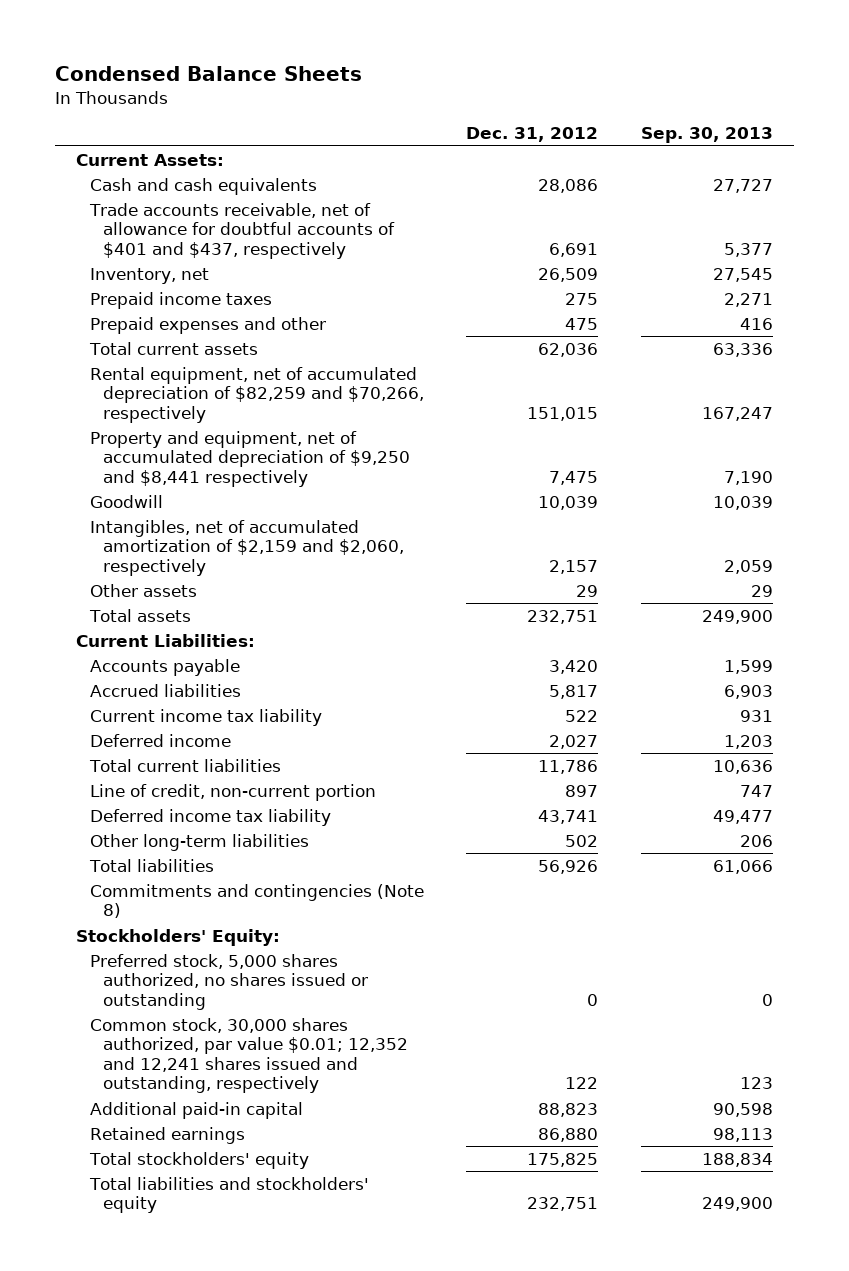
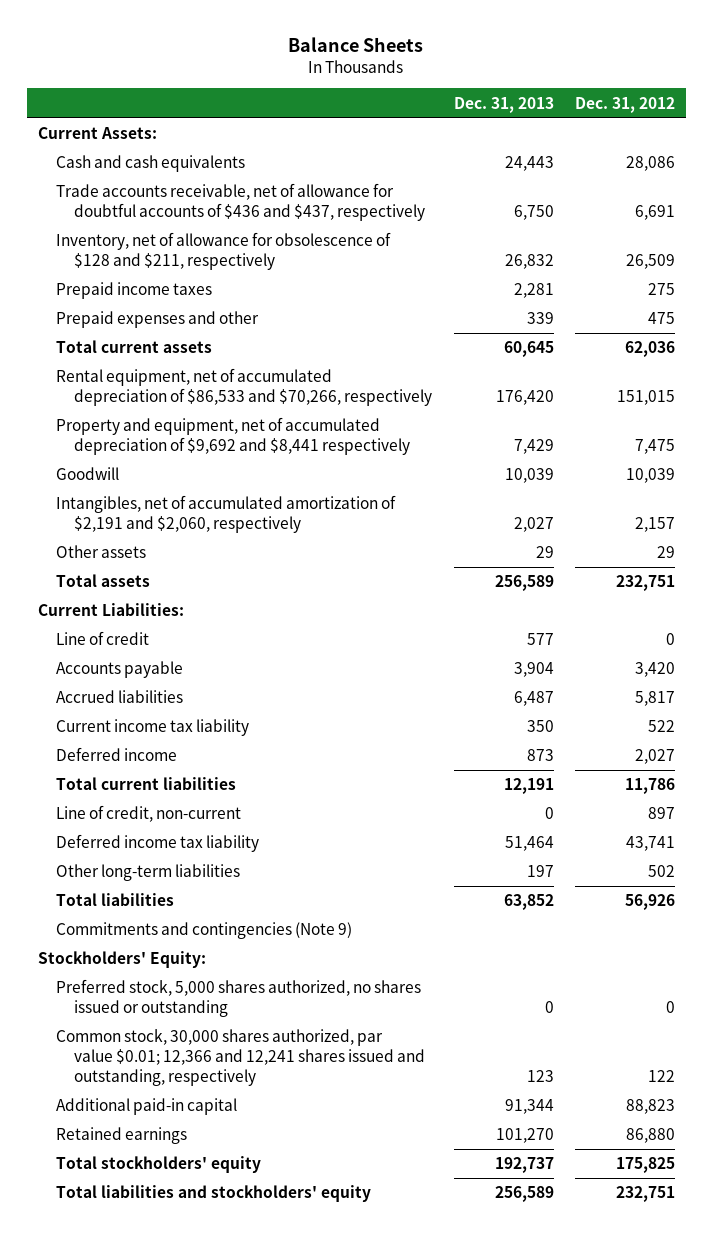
- Condensed Balance Sheets
+ Balance Sheets
- | Dec. 31, 2012 | Sep. 30, 2013
+ | Dec. 31, 2013 | Dec. 31, 2012
- Trade accounts receivable, net of allowance for doubtful accounts of $401 and $437, respectively | 6,691 | 5,377
- Inventory, net | 26,509 | 27,545
+ Trade accounts receivable, net of allowance for doubtful accounts of $436 and $437, respectively | 6,750 | 6,691
+ Inventory, net of allowance for obsolescence of $128 and $211, respectively | 26,832 | 26,509
- Rental equipment, net of accumulated depreciation of $82,259 and $70,266, respectively | 151,015 | 167,247
- Property and equipment, net of accumulated depreciation of $9,250 and $8,441 respectively | 7,475 | 7,190
+ Rental equipment, net of accumulated depreciation of $86,533 and $70,266, respectively | 176,420 | 151,015
+ Property and equipment, net of accumulated depreciation of $9,692 and $8,441 respectively | 7,429 | 7,475
- Intangibles, net of accumulated amortization of $2,159 and $2,060, respectively | 2,157 | 2,059
+ Intangibles, net of accumulated amortization of $2,191 and $2,060, respectively | 2,027 | 2,157
+ Line of credit | 577 | 0
- Line of credit, non-current portion | 897 | 747
+ Line of credit, non-current | 0 | 897
- Commitments and contingencies (Note 8)
+ Commitments and contingencies (Note 9)
- Common stock, 30,000 shares authorized, par value $0.01; 12,352 and 12,241 shares issued and outstanding, respectively | 122 | 123
+ Common stock, 30,000 shares authorized, par value $0.01; 12,366 and 12,241 shares issued and outstanding, respectively | 123 | 122

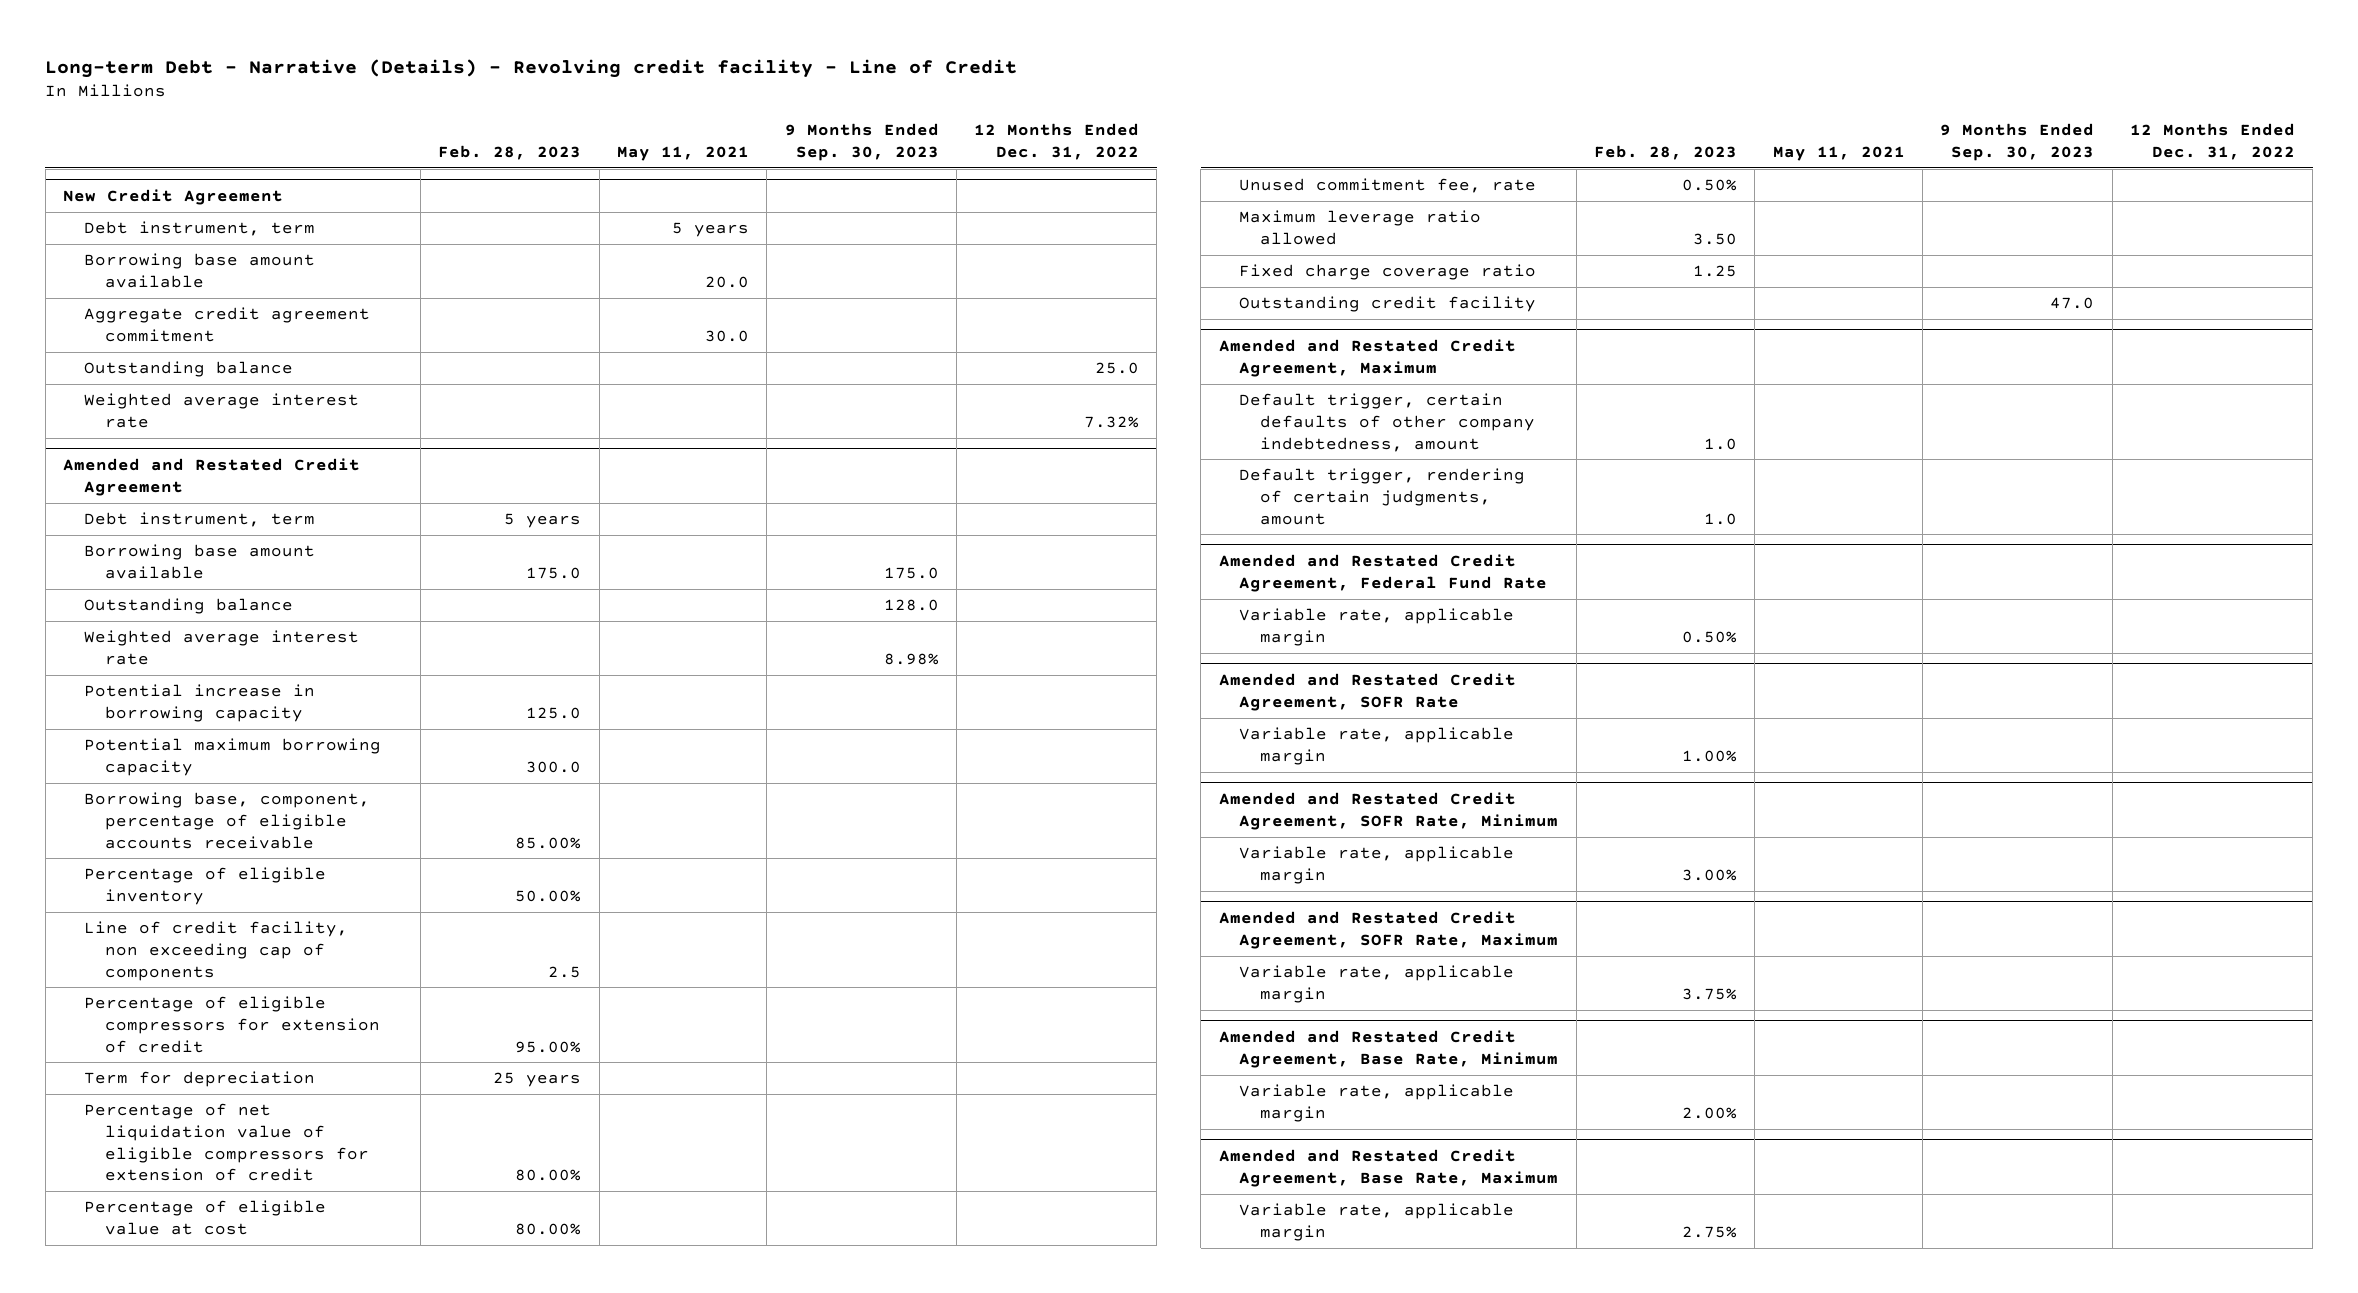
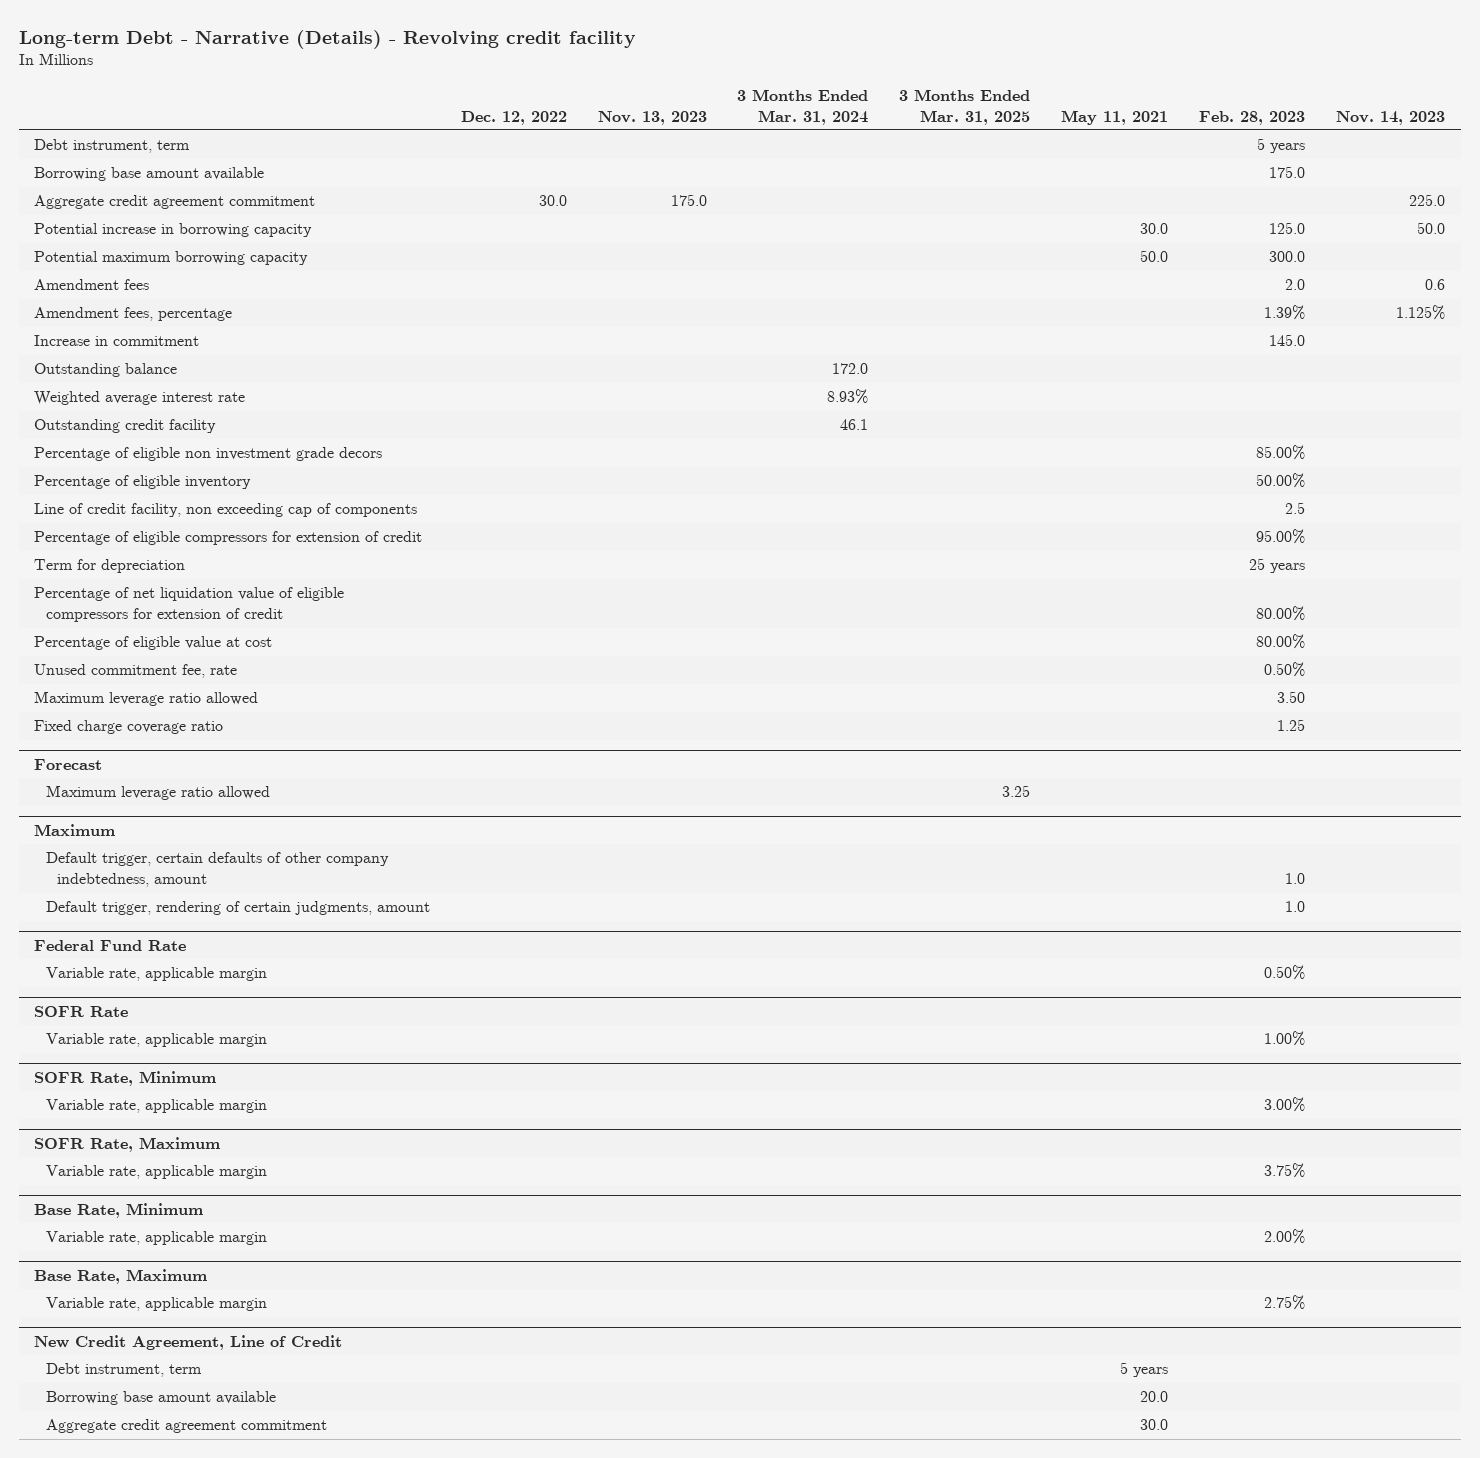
- Long-term Debt - Narrative (Details) - Revolving credit facility - Line of Credit
+ Long-term Debt - Narrative (Details) - Revolving credit facility
- | Feb. 28, 2023 | May 11, 2021 | 9 Months Ended Sep. 30, 2023 | 12 Months Ended Dec. 31, 2022
+ | Dec. 12, 2022 | Nov. 13, 2023 | 3 Months Ended Mar. 31, 2024 | 3 Months Ended Mar. 31, 2025 | May 11, 2021 | Feb. 28, 2023 | Nov. 14, 2023
- New Credit Agreement
- Debt instrument, term | | 5 years | |
- Borrowing base amount available | | 20.0 | |
- Aggregate credit agreement commitment | | 30.0 | |
- Outstanding balance | | | | 25.0
- Weighted average interest rate | | | | 7.32%
- Amended and Restated Credit Agreement
+ Aggregate credit agreement commitment | 30.0 | 175.0 | | | | | 225.0
+ Potential increase in borrowing capacity | | | | | 30.0 | 125.0 | 50.0
+ Potential maximum borrowing capacity | | | | | 50.0 | 300.0 |
+ Amendment fees | | | | | | 2.0 | 0.6
+ Amendment fees, percentage | | | | | | 1.39% | 1.125%
+ Increase in commitment | | | | | | 145.0 |
- Potential increase in borrowing capacity | 125.0 | | |
- Potential maximum borrowing capacity | 300.0 | | |
- Borrowing base, component, percentage of eligible accounts receivable | 85.00% | | |
+ Outstanding credit facility | | | 46.1 | | | |
+ Percentage of eligible non investment grade decors | | | | | | 85.00% |
- Outstanding credit facility | | | 47.0 |
- Amended and Restated Credit Agreement, Maximum
+ Forecast
+ Maximum leverage ratio allowed | | | | 3.25 | | |
+ Maximum
- Amended and Restated Credit Agreement, Federal Fund Rate
+ Federal Fund Rate
- Amended and Restated Credit Agreement, SOFR Rate
+ SOFR Rate
- Amended and Restated Credit Agreement, SOFR Rate, Minimum
+ SOFR Rate, Minimum
- Amended and Restated Credit Agreement, SOFR Rate, Maximum
+ SOFR Rate, Maximum
- Amended and Restated Credit Agreement, Base Rate, Minimum
+ Base Rate, Minimum
- Amended and Restated Credit Agreement, Base Rate, Maximum
+ Base Rate, Maximum
+ New Credit Agreement, Line of Credit
+ Debt instrument, term | | | | | 5 years | |
+ Borrowing base amount available | | | | | 20.0 | |
+ Aggregate credit agreement commitment | | | | | 30.0 | |

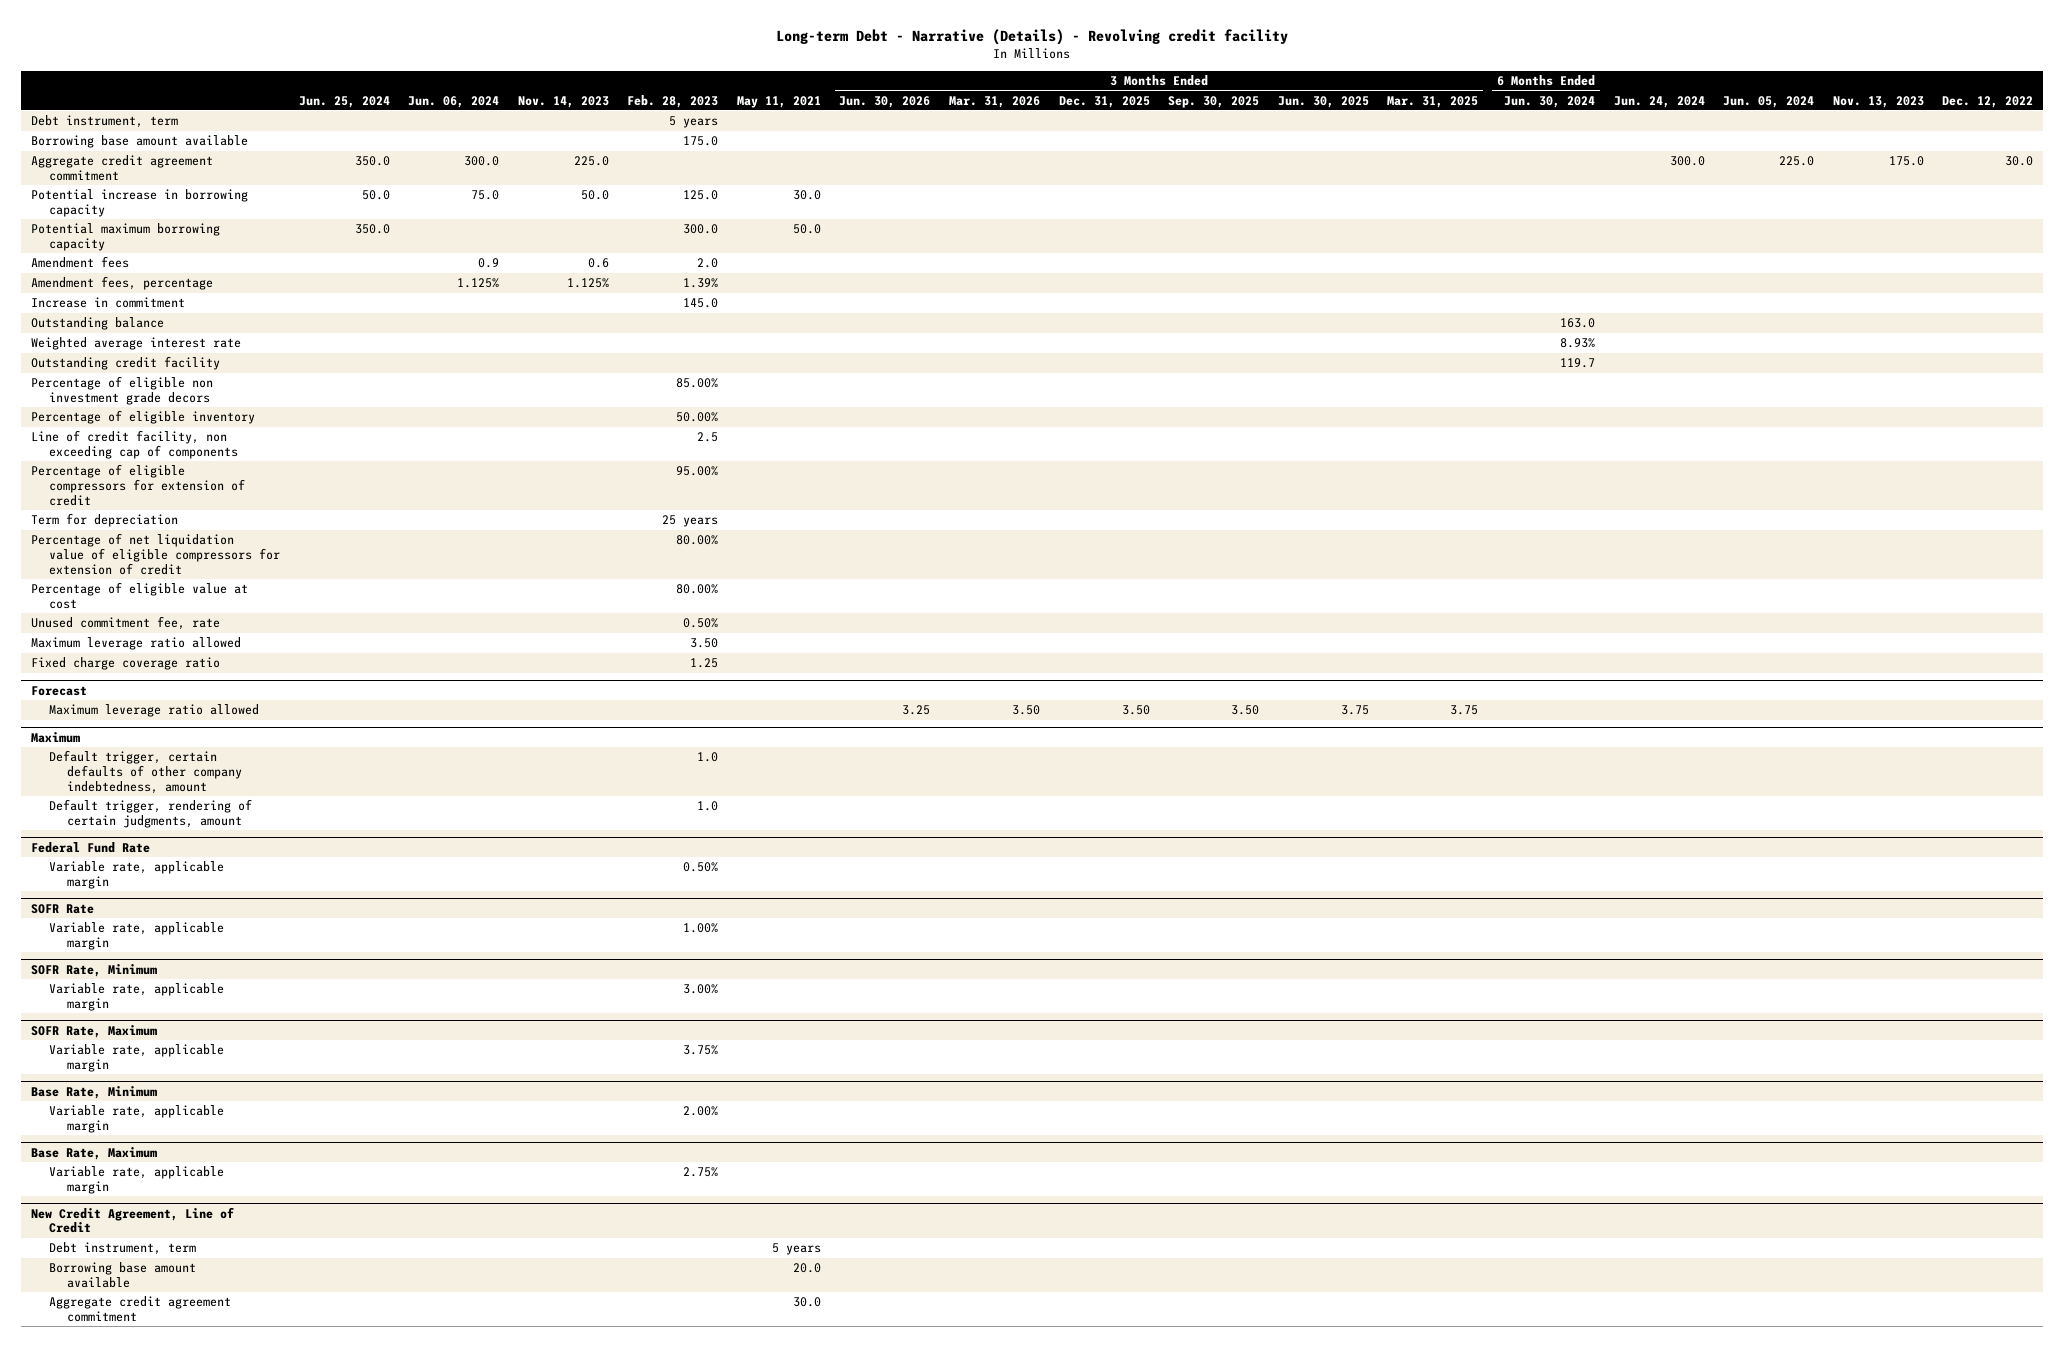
- | Dec. 12, 2022 | Nov. 13, 2023 | 3 Months Ended Mar. 31, 2024 | 3 Months Ended Mar. 31, 2025 | May 11, 2021 | Feb. 28, 2023 | Nov. 14, 2023
+ | Jun. 25, 2024 | Jun. 06, 2024 | Nov. 14, 2023 | Feb. 28, 2023 | May 11, 2021 | 3 Months Ended Jun. 30, 2026 | 3 Months Ended Mar. 31, 2026 | 3 Months Ended Dec. 31, 2025 | 3 Months Ended Sep. 30, 2025 | 3 Months Ended Jun. 30, 2025 | 3 Months Ended Mar. 31, 2025 | 6 Months Ended Jun. 30, 2024 | Jun. 24, 2024 | Jun. 05, 2024 | Nov. 13, 2023 | Dec. 12, 2022
@ Forecast
- Maximum leverage ratio allowed | | | | 3.25 | | |
+ Maximum leverage ratio allowed | | | | | | 3.25 | 3.50 | 3.50 | 3.50 | 3.75 | 3.75 | | | | |

